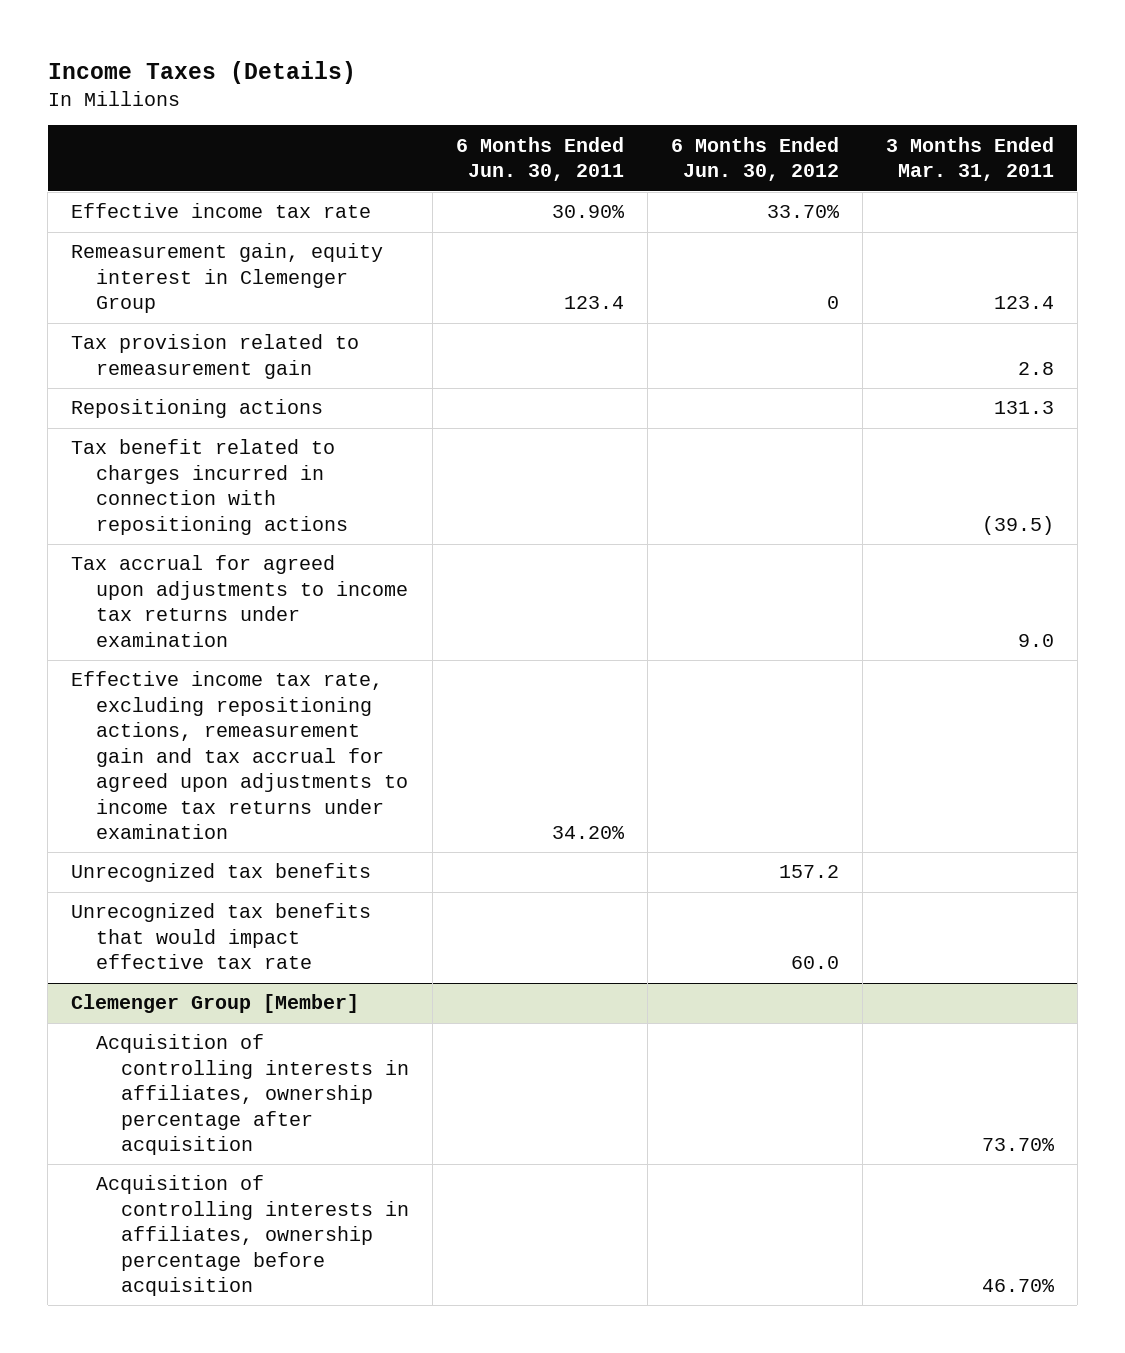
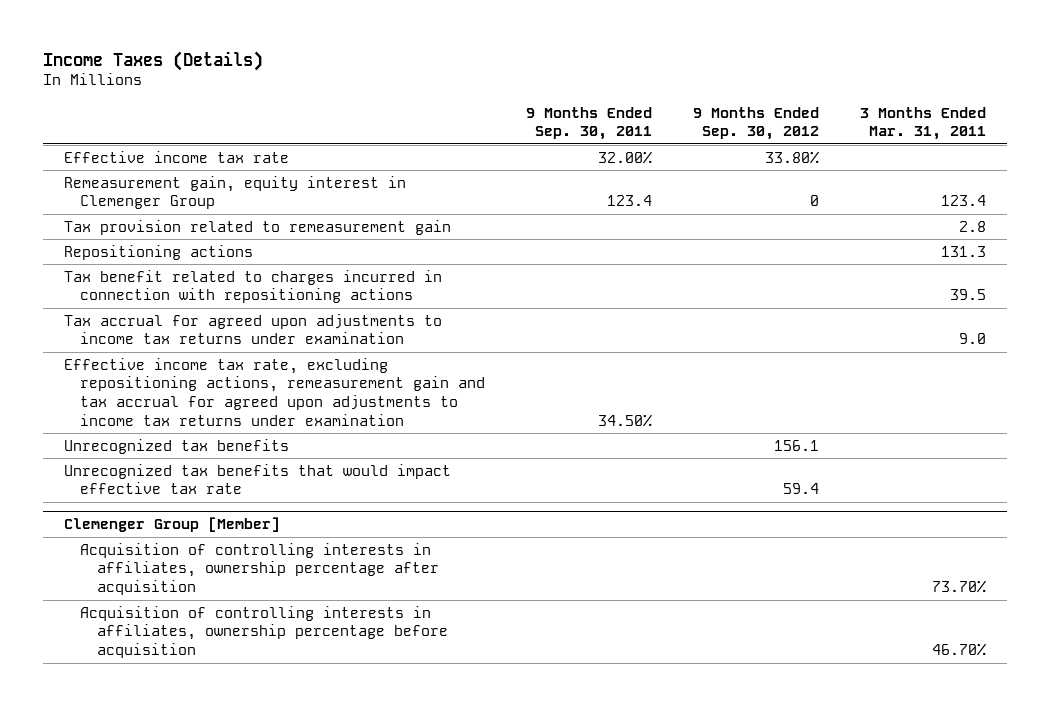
- | 6 Months Ended Jun. 30, 2011 | 6 Months Ended Jun. 30, 2012 | 3 Months Ended Mar. 31, 2011
+ | 9 Months Ended Sep. 30, 2011 | 9 Months Ended Sep. 30, 2012 | 3 Months Ended Mar. 31, 2011
- Tax benefit related to charges incurred in connection with repositioning actions | | | (39.5)
+ Tax benefit related to charges incurred in connection with repositioning actions | | | 39.5

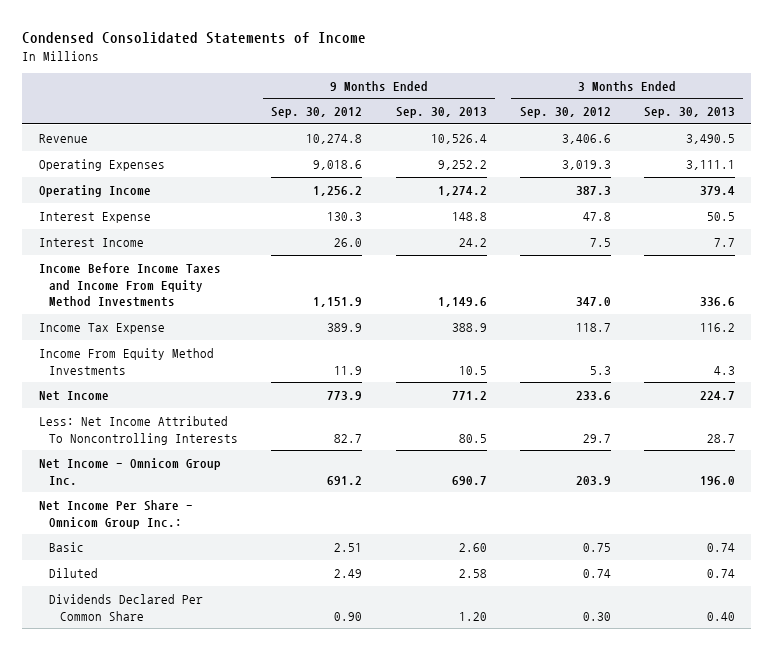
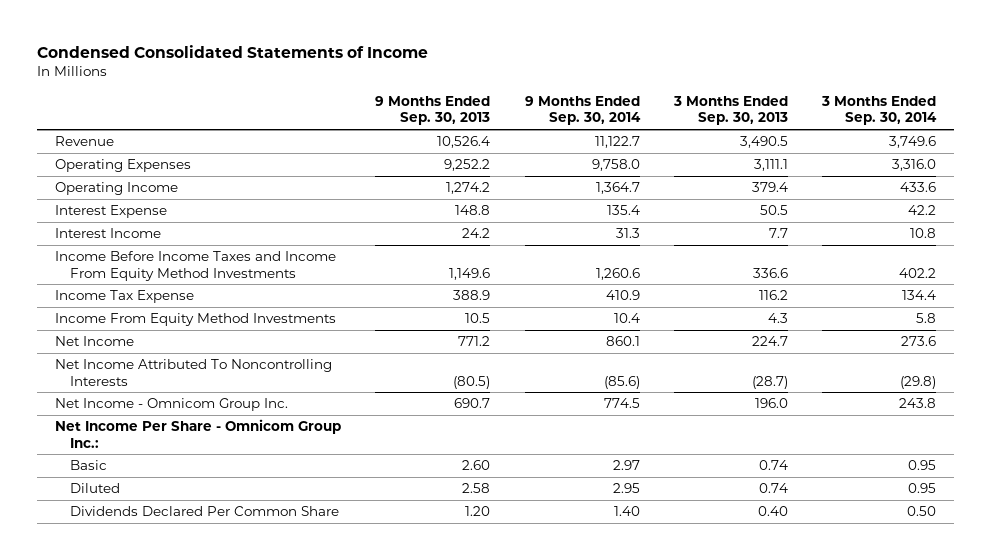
- | 9 Months Ended Sep. 30, 2012 | 9 Months Ended Sep. 30, 2013 | 3 Months Ended Sep. 30, 2012 | 3 Months Ended Sep. 30, 2013
+ | 9 Months Ended Sep. 30, 2013 | 9 Months Ended Sep. 30, 2014 | 3 Months Ended Sep. 30, 2013 | 3 Months Ended Sep. 30, 2014
- Less: Net Income Attributed To Noncontrolling Interests | 82.7 | 80.5 | 29.7 | 28.7
+ Net Income Attributed To Noncontrolling Interests | (80.5) | (85.6) | (28.7) | (29.8)

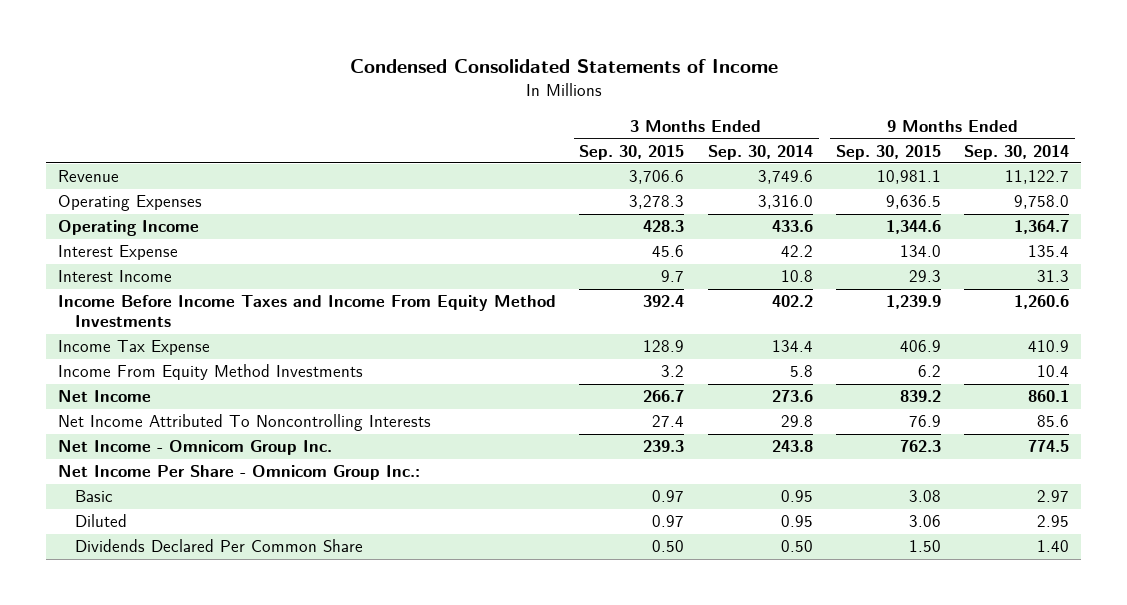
- | 9 Months Ended Sep. 30, 2013 | 9 Months Ended Sep. 30, 2014 | 3 Months Ended Sep. 30, 2013 | 3 Months Ended Sep. 30, 2014
+ | 3 Months Ended Sep. 30, 2015 | 3 Months Ended Sep. 30, 2014 | 9 Months Ended Sep. 30, 2015 | 9 Months Ended Sep. 30, 2014
- Net Income Attributed To Noncontrolling Interests | (80.5) | (85.6) | (28.7) | (29.8)
+ Net Income Attributed To Noncontrolling Interests | 27.4 | 29.8 | 76.9 | 85.6

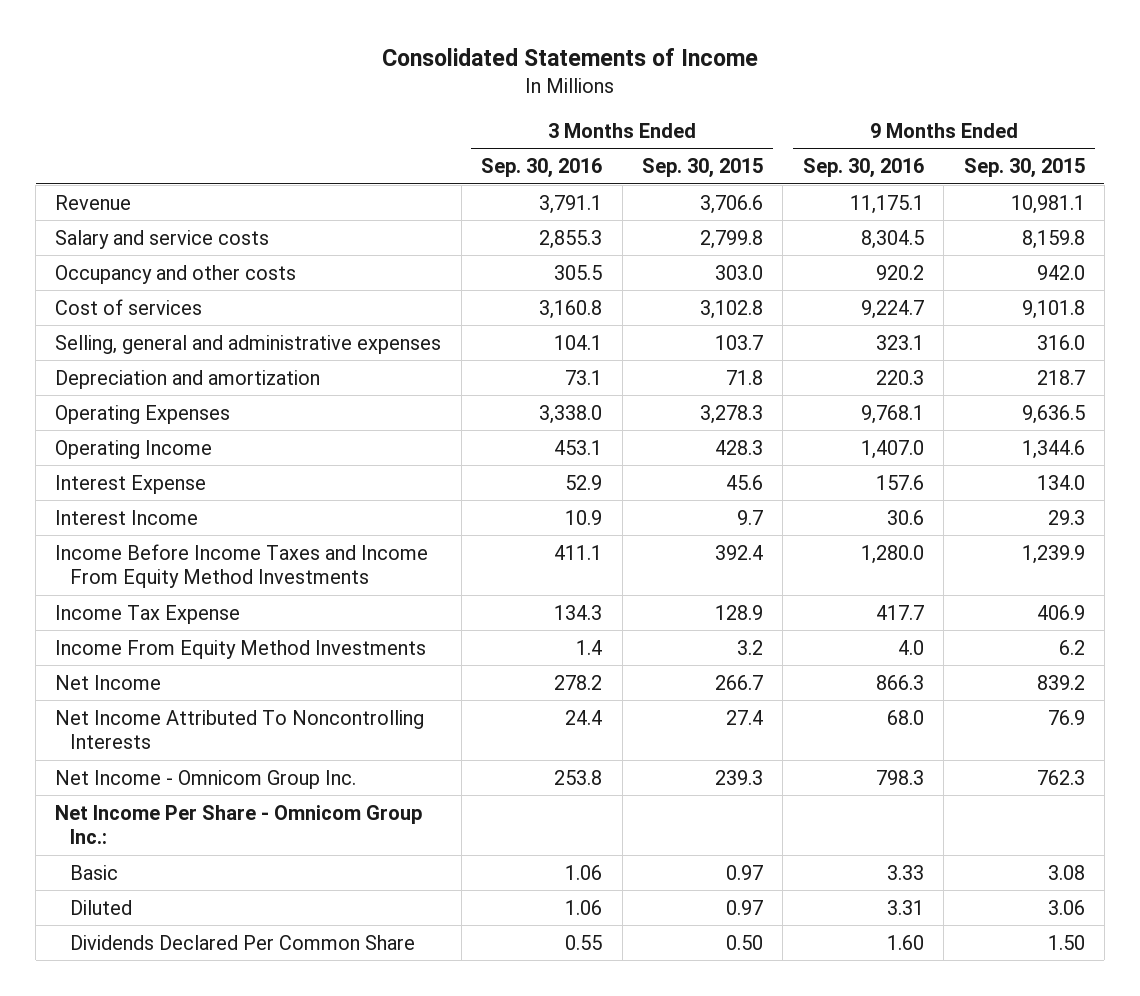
- Condensed Consolidated Statements of Income
+ Consolidated Statements of Income
- | 3 Months Ended Sep. 30, 2015 | 3 Months Ended Sep. 30, 2014 | 9 Months Ended Sep. 30, 2015 | 9 Months Ended Sep. 30, 2014
+ | 3 Months Ended Sep. 30, 2016 | 3 Months Ended Sep. 30, 2015 | 9 Months Ended Sep. 30, 2016 | 9 Months Ended Sep. 30, 2015
+ Salary and service costs | 2,855.3 | 2,799.8 | 8,304.5 | 8,159.8
+ Occupancy and other costs | 305.5 | 303.0 | 920.2 | 942.0
+ Cost of services | 3,160.8 | 3,102.8 | 9,224.7 | 9,101.8
+ Selling, general and administrative expenses | 104.1 | 103.7 | 323.1 | 316.0
+ Depreciation and amortization | 73.1 | 71.8 | 220.3 | 218.7

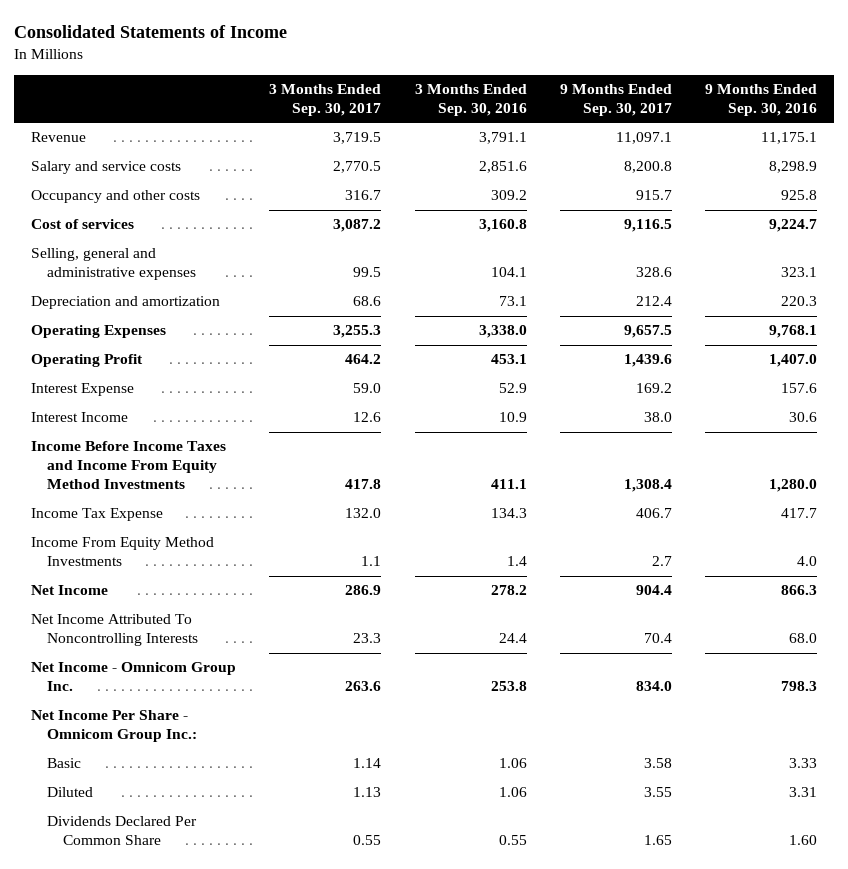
- | 3 Months Ended Sep. 30, 2016 | 3 Months Ended Sep. 30, 2015 | 9 Months Ended Sep. 30, 2016 | 9 Months Ended Sep. 30, 2015
+ | 3 Months Ended Sep. 30, 2017 | 3 Months Ended Sep. 30, 2016 | 9 Months Ended Sep. 30, 2017 | 9 Months Ended Sep. 30, 2016
- Salary and service costs | 2,855.3 | 2,799.8 | 8,304.5 | 8,159.8
- Occupancy and other costs | 305.5 | 303.0 | 920.2 | 942.0
+ Salary and service costs | 2,770.5 | 2,851.6 | 8,200.8 | 8,298.9
+ Occupancy and other costs | 316.7 | 309.2 | 915.7 | 925.8
- Operating Income | 453.1 | 428.3 | 1,407.0 | 1,344.6
+ Operating Profit | 464.2 | 453.1 | 1,439.6 | 1,407.0

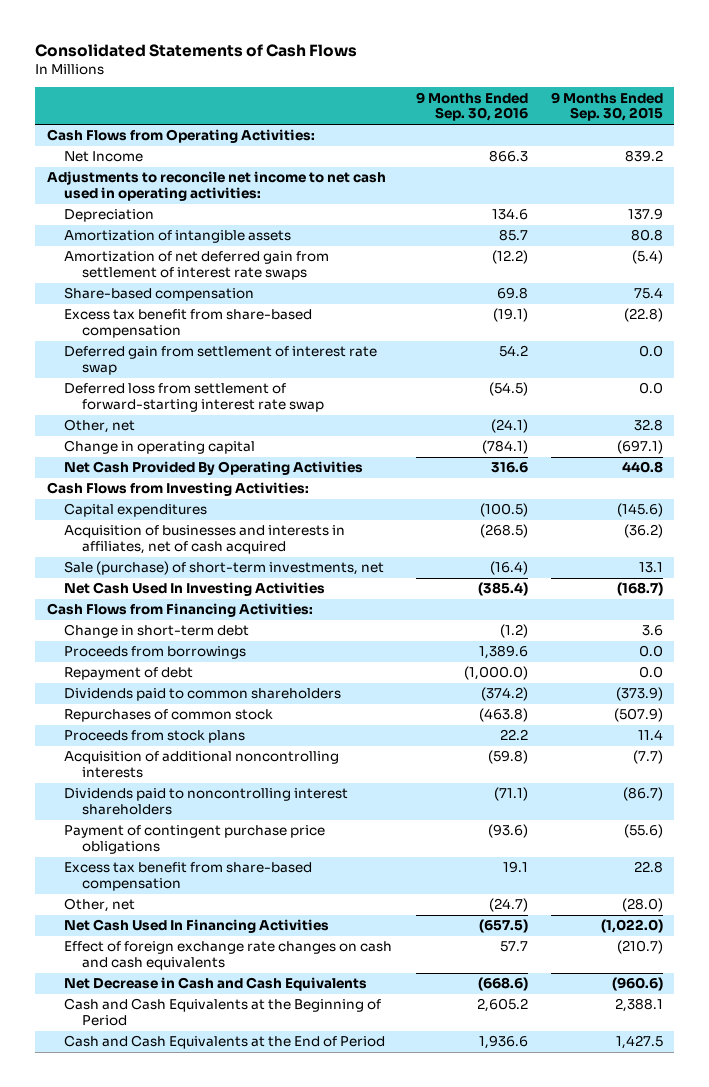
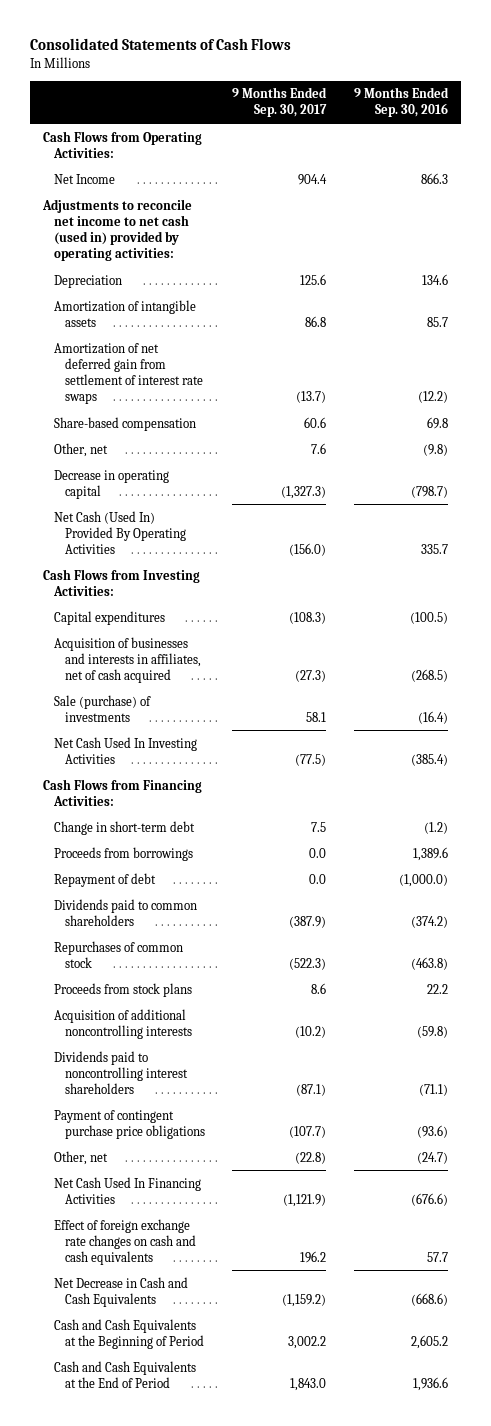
- | 9 Months Ended Sep. 30, 2016 | 9 Months Ended Sep. 30, 2015
+ | 9 Months Ended Sep. 30, 2017 | 9 Months Ended Sep. 30, 2016
- Adjustments to reconcile net income to net cash used in operating activities:
+ Adjustments to reconcile net income to net cash (used in) provided by operating activities:
- Excess tax benefit from share-based compensation | (19.1) | (22.8)
- Deferred gain from settlement of interest rate swap | 54.2 | 0.0
- Deferred loss from settlement of forward-starting interest rate swap | (54.5) | 0.0
- Other, net | (24.1) | 32.8
- Change in operating capital | (784.1) | (697.1)
- Net Cash Provided By Operating Activities | 316.6 | 440.8
+ Other, net | 7.6 | (9.8)
+ Decrease in operating capital | (1,327.3) | (798.7)
+ Net Cash (Used In) Provided By Operating Activities | (156.0) | 335.7
- Sale (purchase) of short-term investments, net | (16.4) | 13.1
+ Sale (purchase) of investments | 58.1 | (16.4)
- Excess tax benefit from share-based compensation | 19.1 | 22.8
- Net Cash Used In Financing Activities | (657.5) | (1,022.0)
+ Net Cash Used In Financing Activities | (1,121.9) | (676.6)

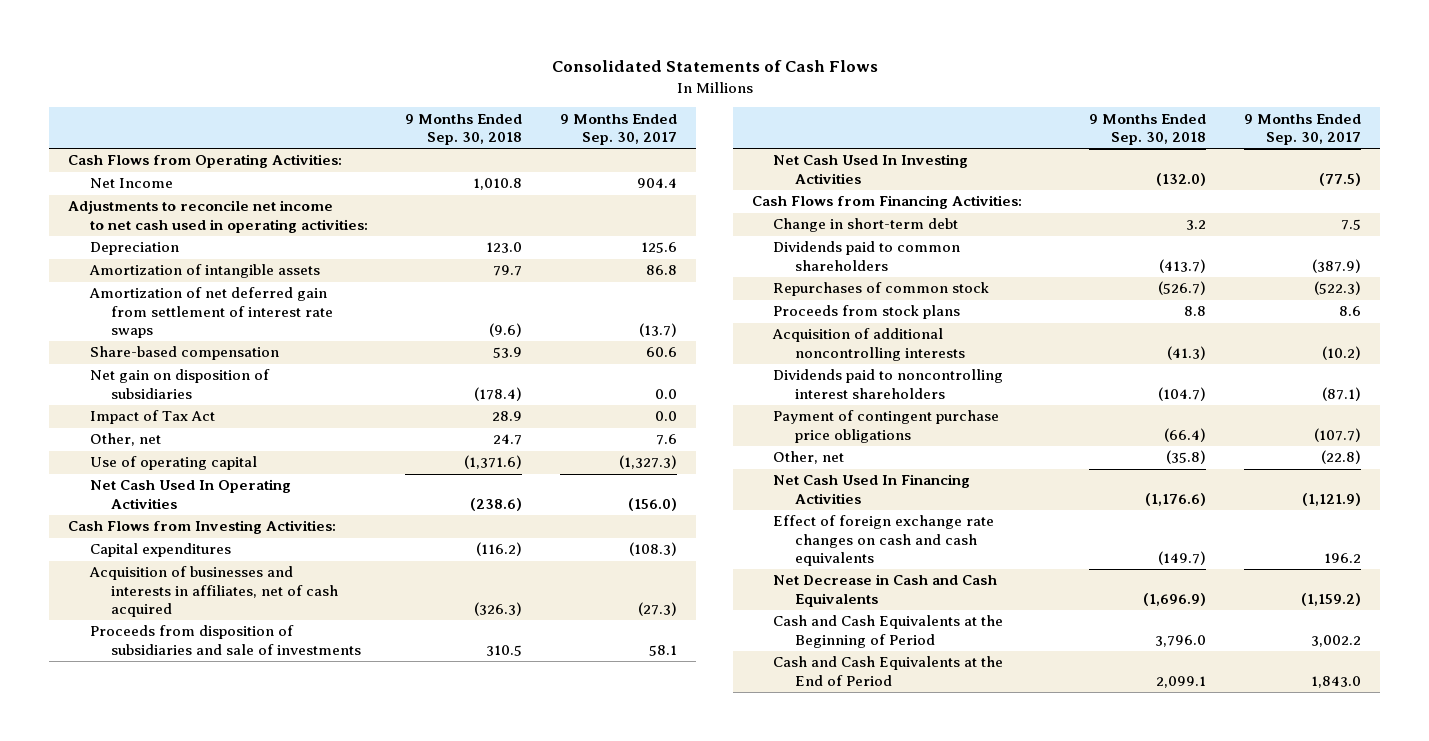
- | 9 Months Ended Sep. 30, 2017 | 9 Months Ended Sep. 30, 2016
+ | 9 Months Ended Sep. 30, 2018 | 9 Months Ended Sep. 30, 2017
- Adjustments to reconcile net income to net cash (used in) provided by operating activities:
+ Adjustments to reconcile net income to net cash used in operating activities:
+ Net gain on disposition of subsidiaries | (178.4) | 0.0
+ Impact of Tax Act | 28.9 | 0.0
- Decrease in operating capital | (1,327.3) | (798.7)
- Net Cash (Used In) Provided By Operating Activities | (156.0) | 335.7
+ Use of operating capital | (1,371.6) | (1,327.3)
+ Net Cash Used In Operating Activities | (238.6) | (156.0)
- Sale (purchase) of investments | 58.1 | (16.4)
+ Proceeds from disposition of subsidiaries and sale of investments | 310.5 | 58.1
- Proceeds from borrowings | 0.0 | 1,389.6
- Repayment of debt | 0.0 | (1,000.0)

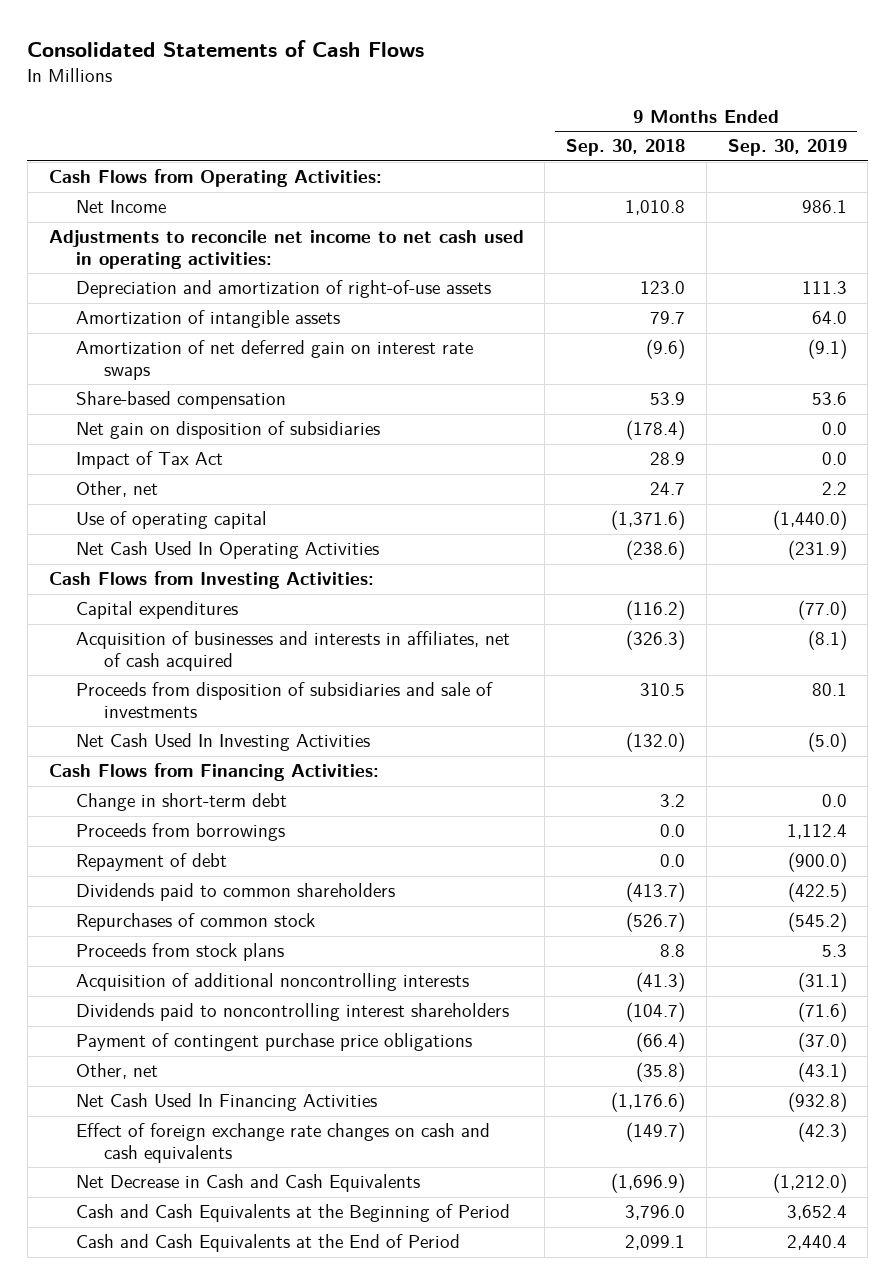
- | 9 Months Ended Sep. 30, 2018 | 9 Months Ended Sep. 30, 2017
+ | 9 Months Ended Sep. 30, 2018 | 9 Months Ended Sep. 30, 2019
- Depreciation | 123.0 | 125.6
+ Depreciation and amortization of right-of-use assets | 123.0 | 111.3
- Amortization of net deferred gain from settlement of interest rate swaps | (9.6) | (13.7)
+ Amortization of net deferred gain on interest rate swaps | (9.6) | (9.1)
+ Proceeds from borrowings | 0.0 | 1,112.4
+ Repayment of debt | 0.0 | (900.0)

